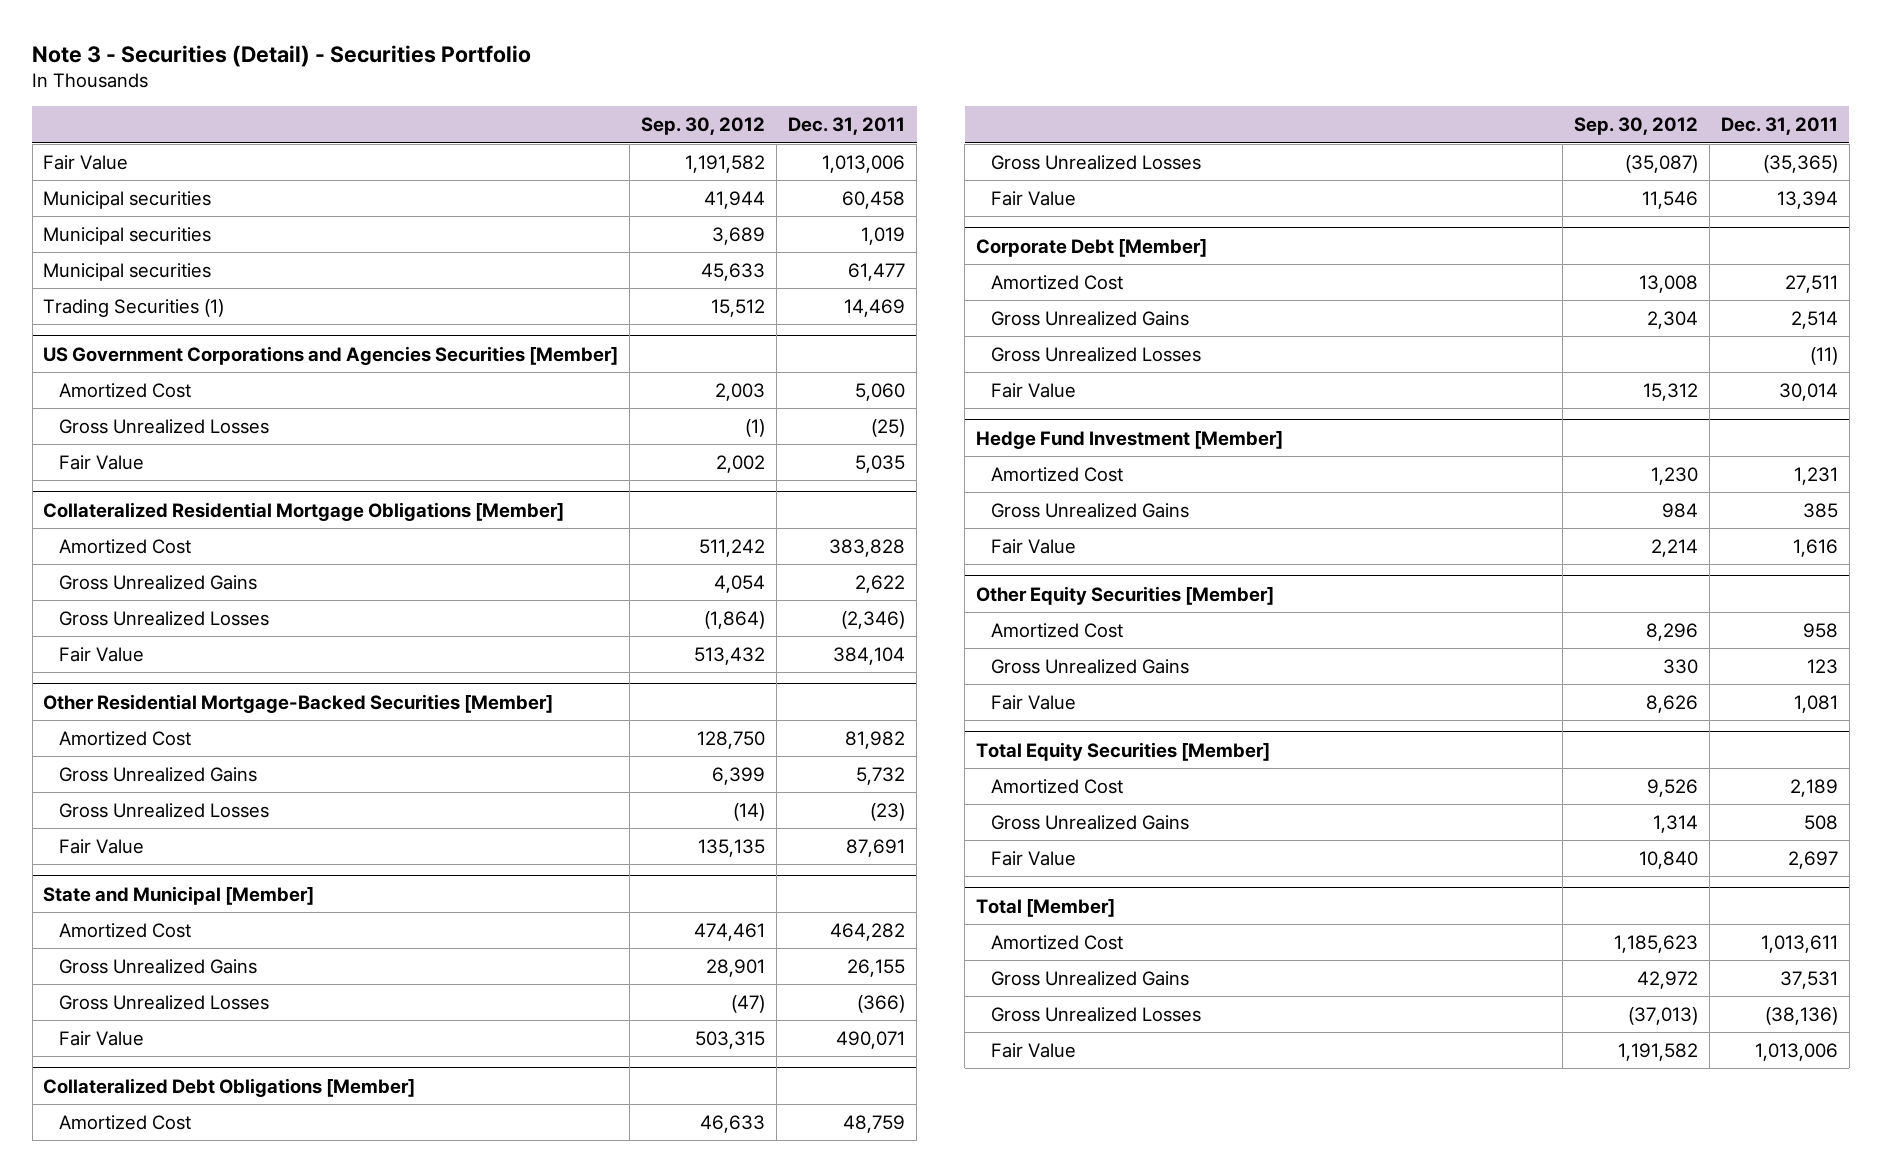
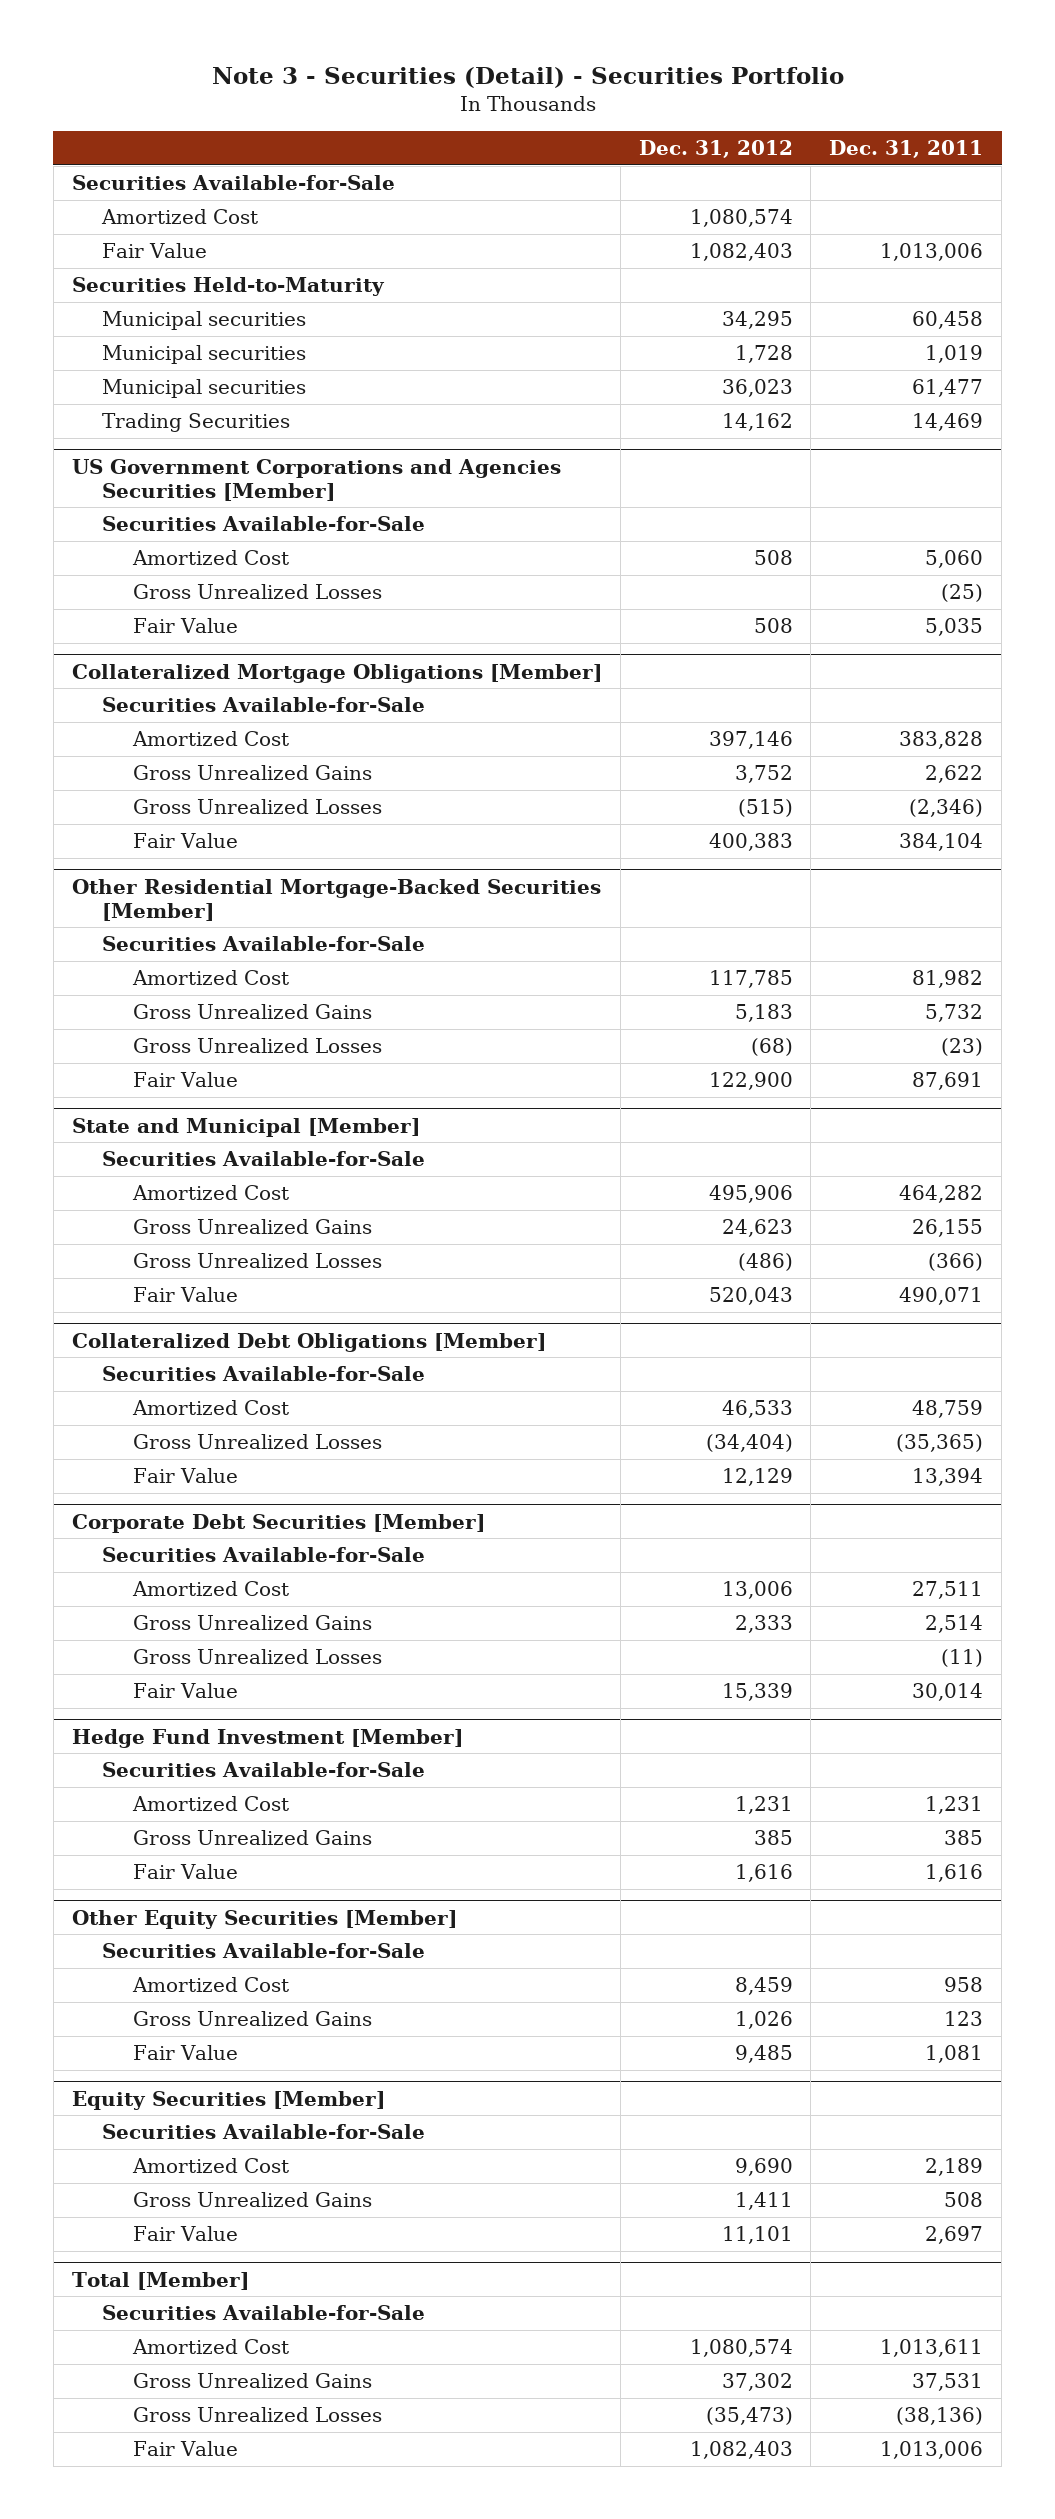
- | Sep. 30, 2012 | Dec. 31, 2011
+ | Dec. 31, 2012 | Dec. 31, 2011
+ Securities Available-for-Sale
+ Amortized Cost | 1,080,574 |
+ Securities Held-to-Maturity
- Trading Securities (1) | 15,512 | 14,469
+ Trading Securities | 14,162 | 14,469
@ US Government Corporations and Agencies Securities [Member]
+ Securities Available-for-Sale
- Collateralized Residential Mortgage Obligations [Member]
+ Collateralized Mortgage Obligations [Member]
+ Securities Available-for-Sale
@ Other Residential Mortgage-Backed Securities [Member]
+ Securities Available-for-Sale
@ State and Municipal [Member]
+ Securities Available-for-Sale
@ Collateralized Debt Obligations [Member]
+ Securities Available-for-Sale
- Corporate Debt [Member]
+ Corporate Debt Securities [Member]
+ Securities Available-for-Sale
@ Hedge Fund Investment [Member]
+ Securities Available-for-Sale
@ Other Equity Securities [Member]
+ Securities Available-for-Sale
- Total Equity Securities [Member]
+ Equity Securities [Member]
+ Securities Available-for-Sale
@ Total [Member]
+ Securities Available-for-Sale

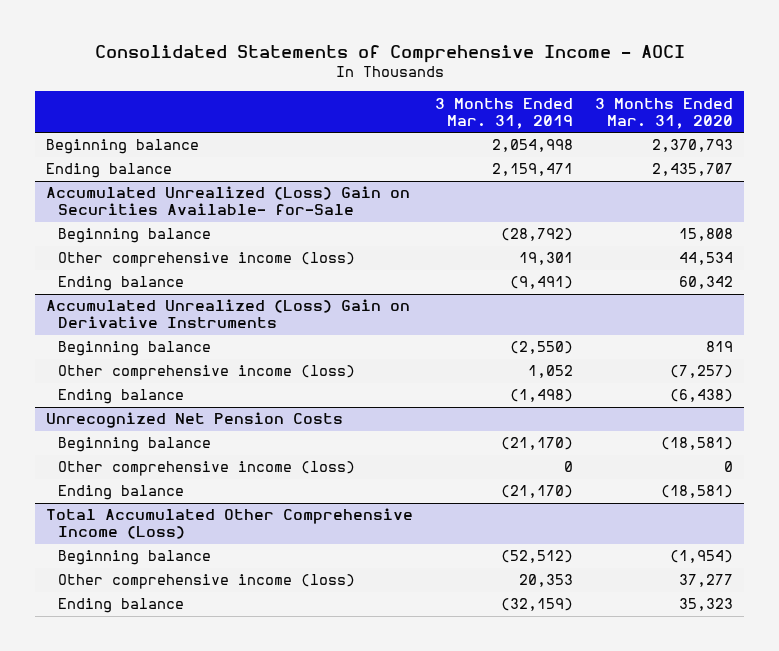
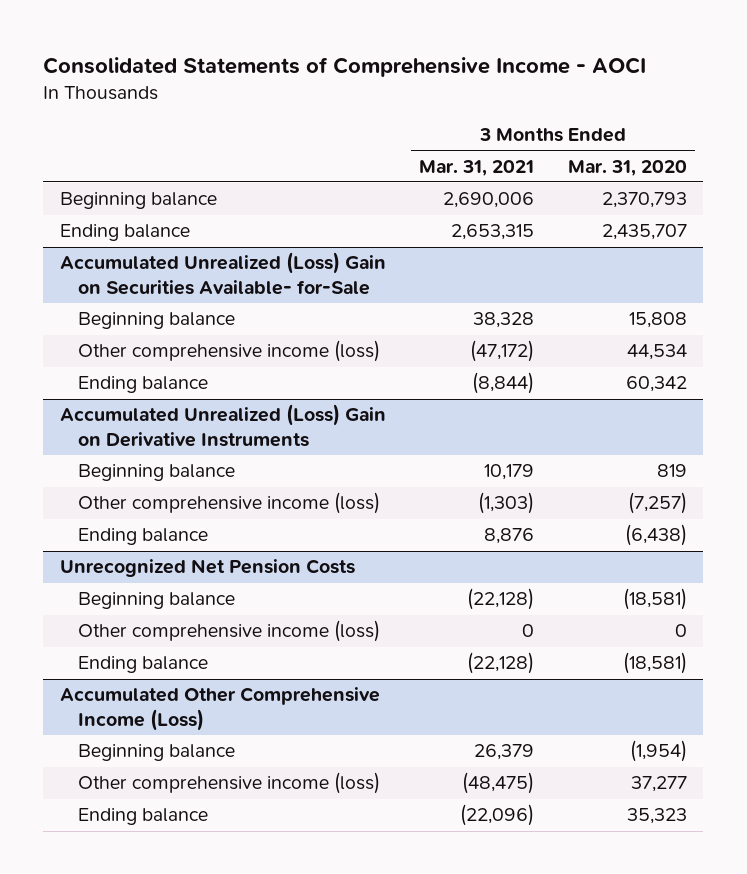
- | 3 Months Ended Mar. 31, 2019 | 3 Months Ended Mar. 31, 2020
+ | 3 Months Ended Mar. 31, 2021 | 3 Months Ended Mar. 31, 2020
- Total Accumulated Other Comprehensive Income (Loss)
+ Accumulated Other Comprehensive Income (Loss)

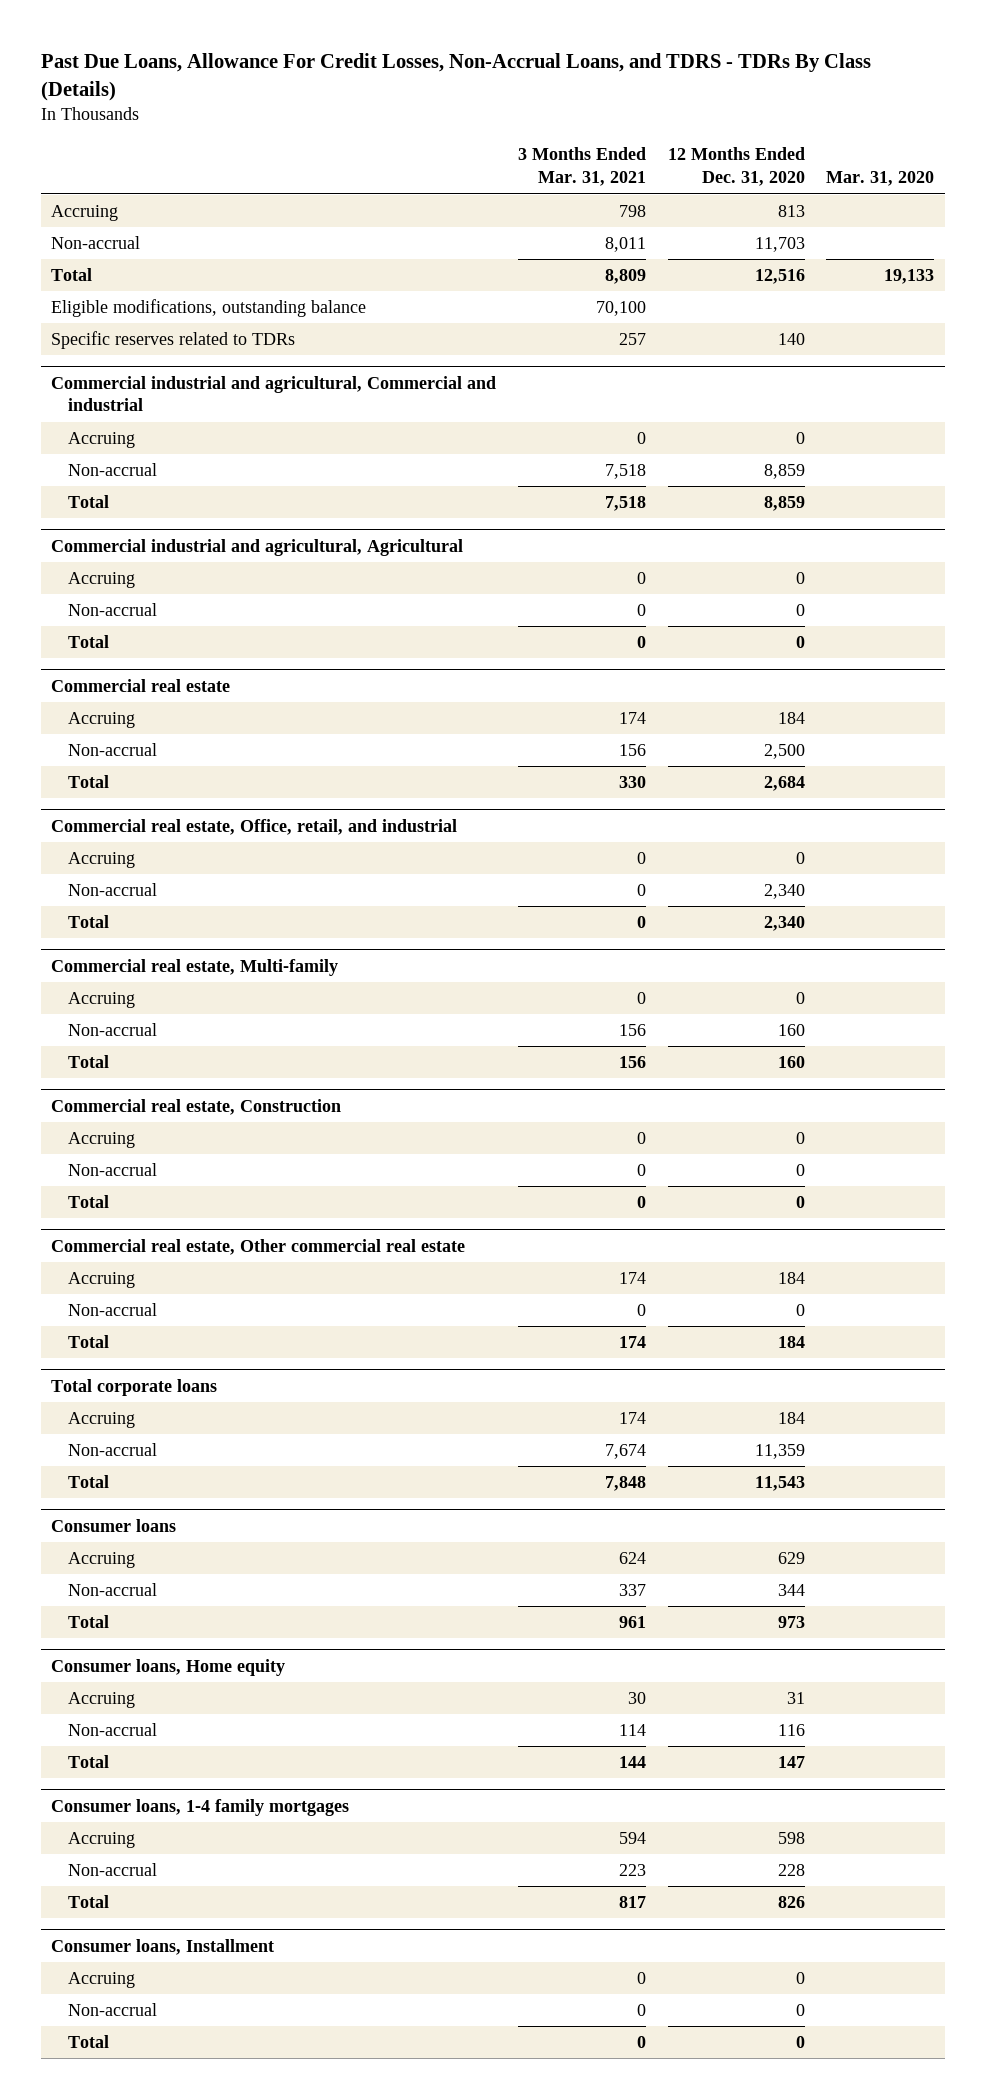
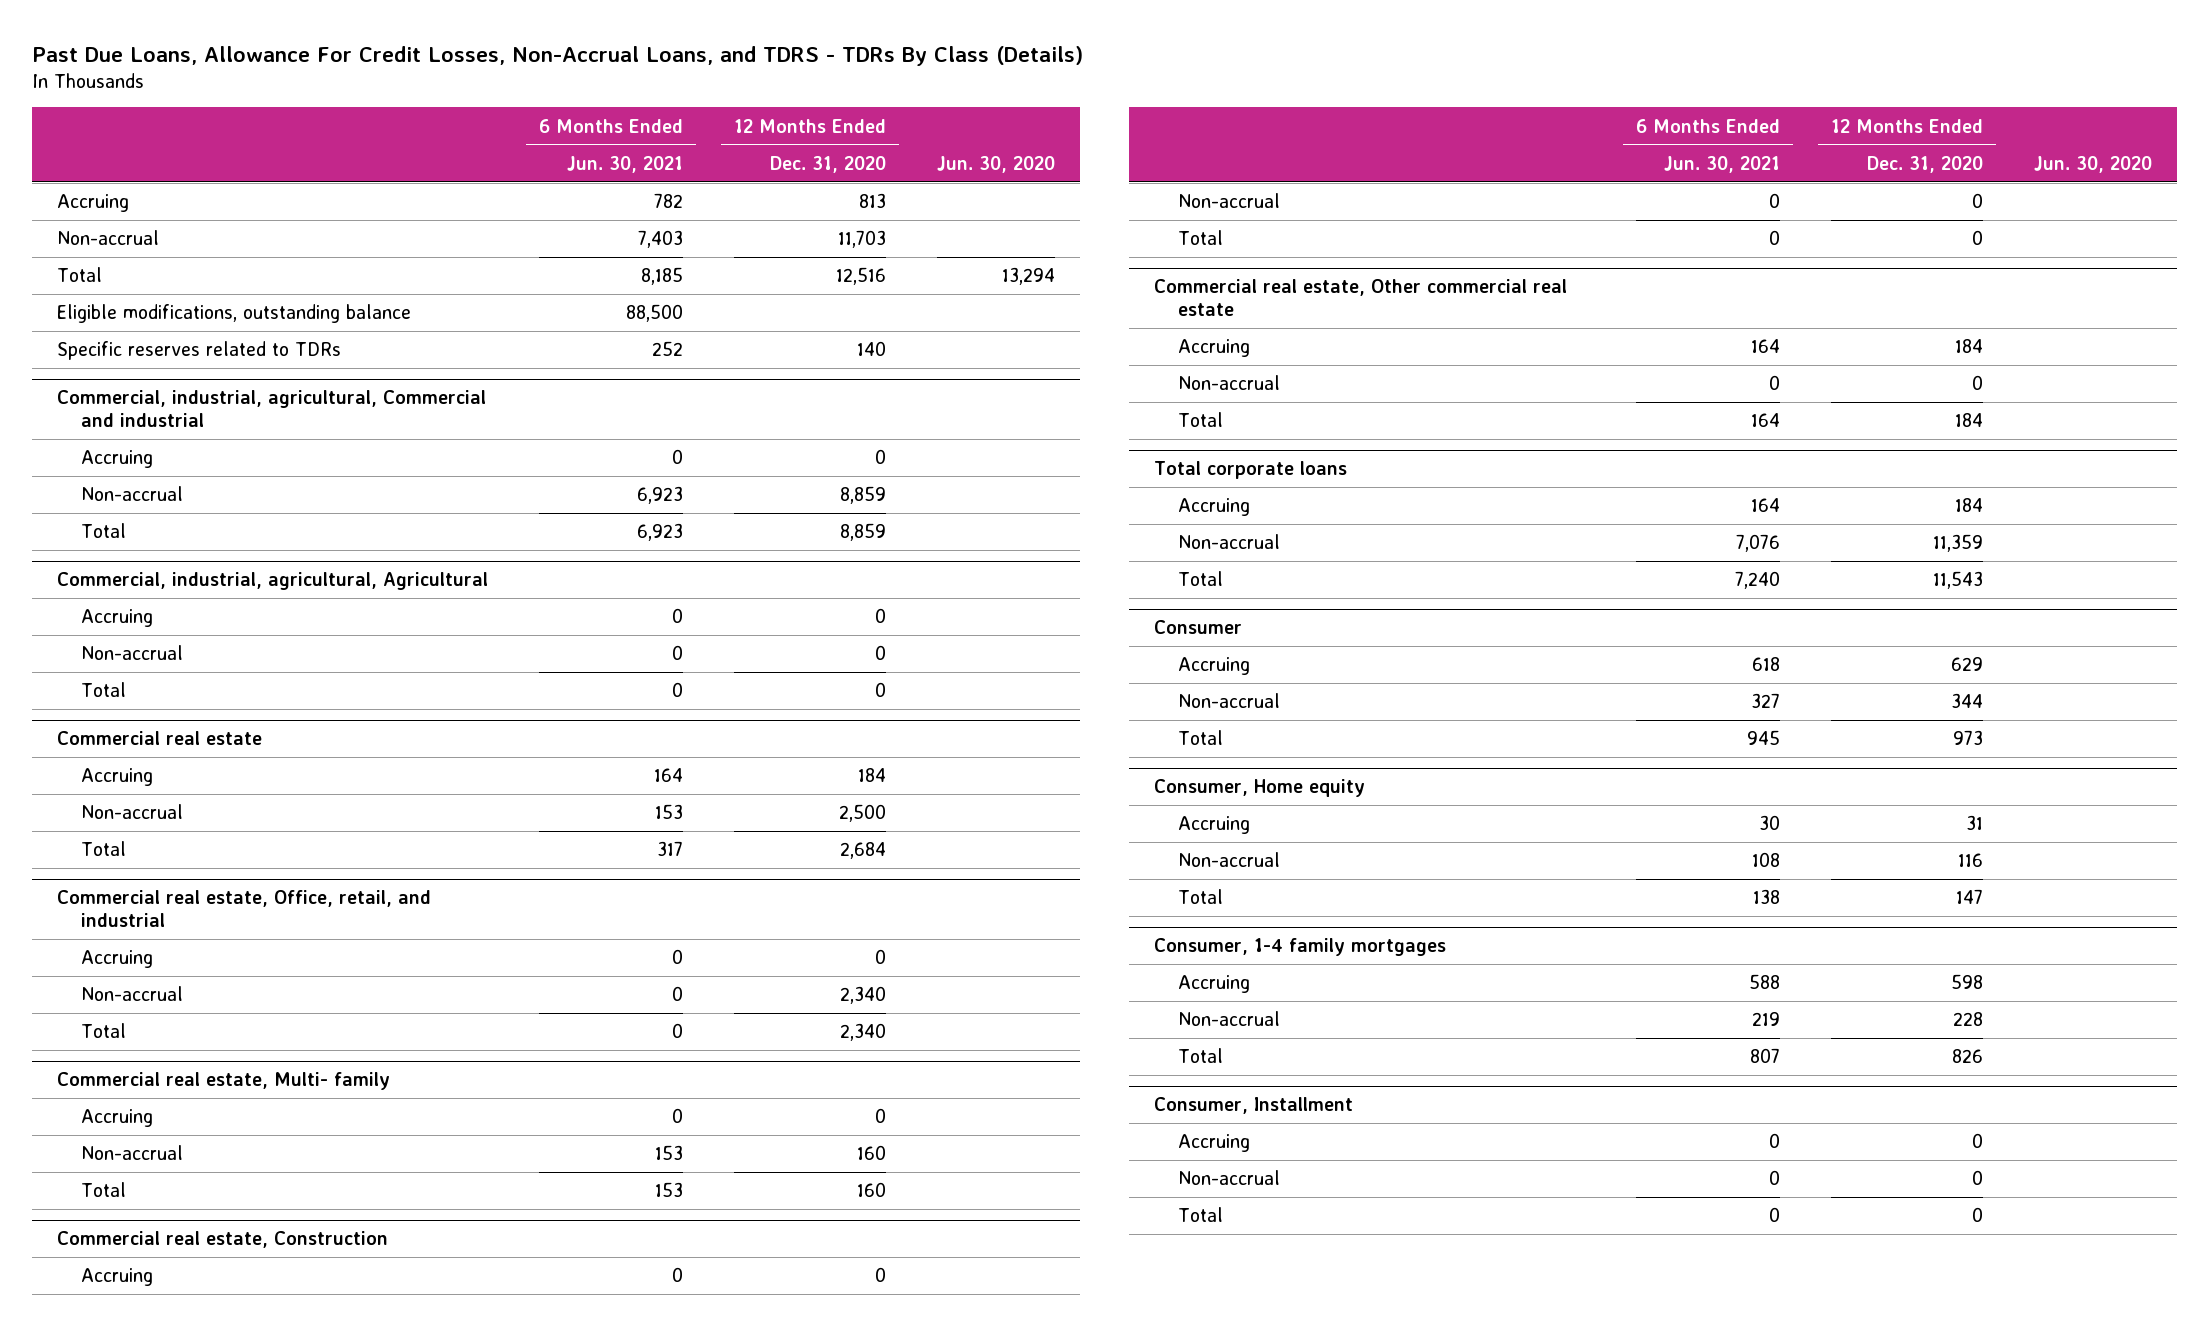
- | 3 Months Ended Mar. 31, 2021 | 12 Months Ended Dec. 31, 2020 | Mar. 31, 2020
+ | 6 Months Ended Jun. 30, 2021 | 12 Months Ended Dec. 31, 2020 | Jun. 30, 2020
- Commercial industrial and agricultural, Commercial and industrial
+ Commercial, industrial, agricultural, Commercial and industrial
- Commercial industrial and agricultural, Agricultural
+ Commercial, industrial, agricultural, Agricultural
- Commercial real estate, Multi-family
+ Commercial real estate, Multi- family
- Consumer loans
+ Consumer
- Consumer loans, Home equity
+ Consumer, Home equity
- Consumer loans, 1-4 family mortgages
+ Consumer, 1-4 family mortgages
- Consumer loans, Installment
+ Consumer, Installment

